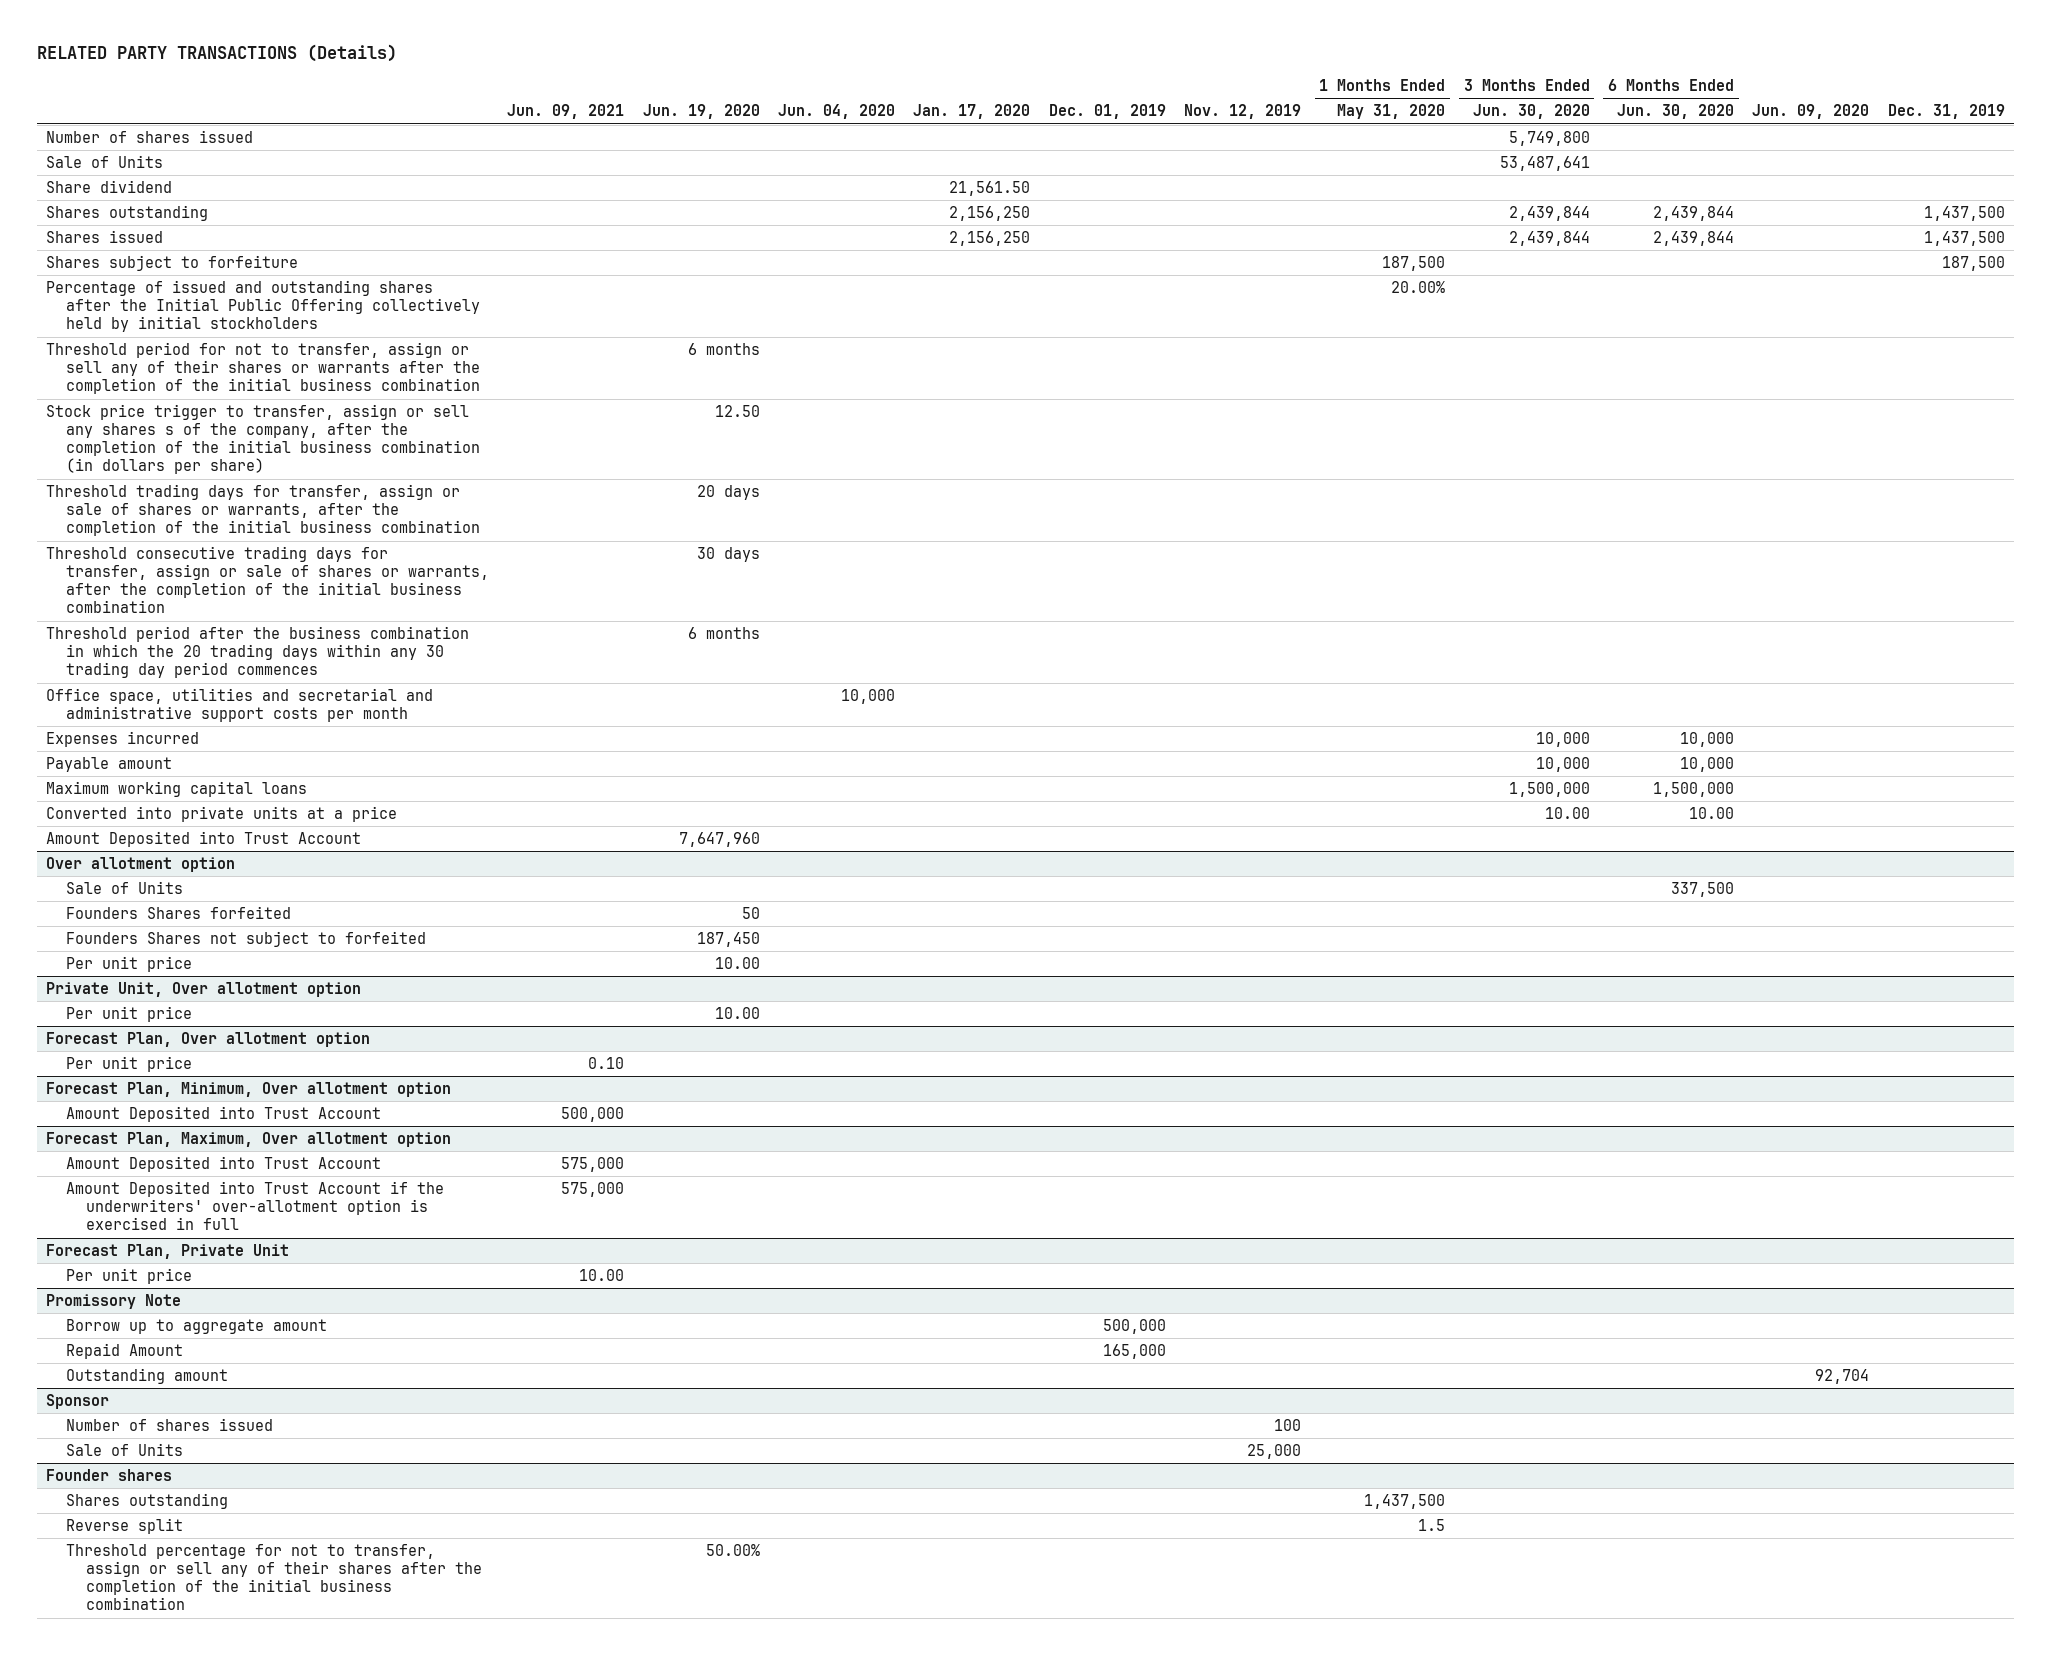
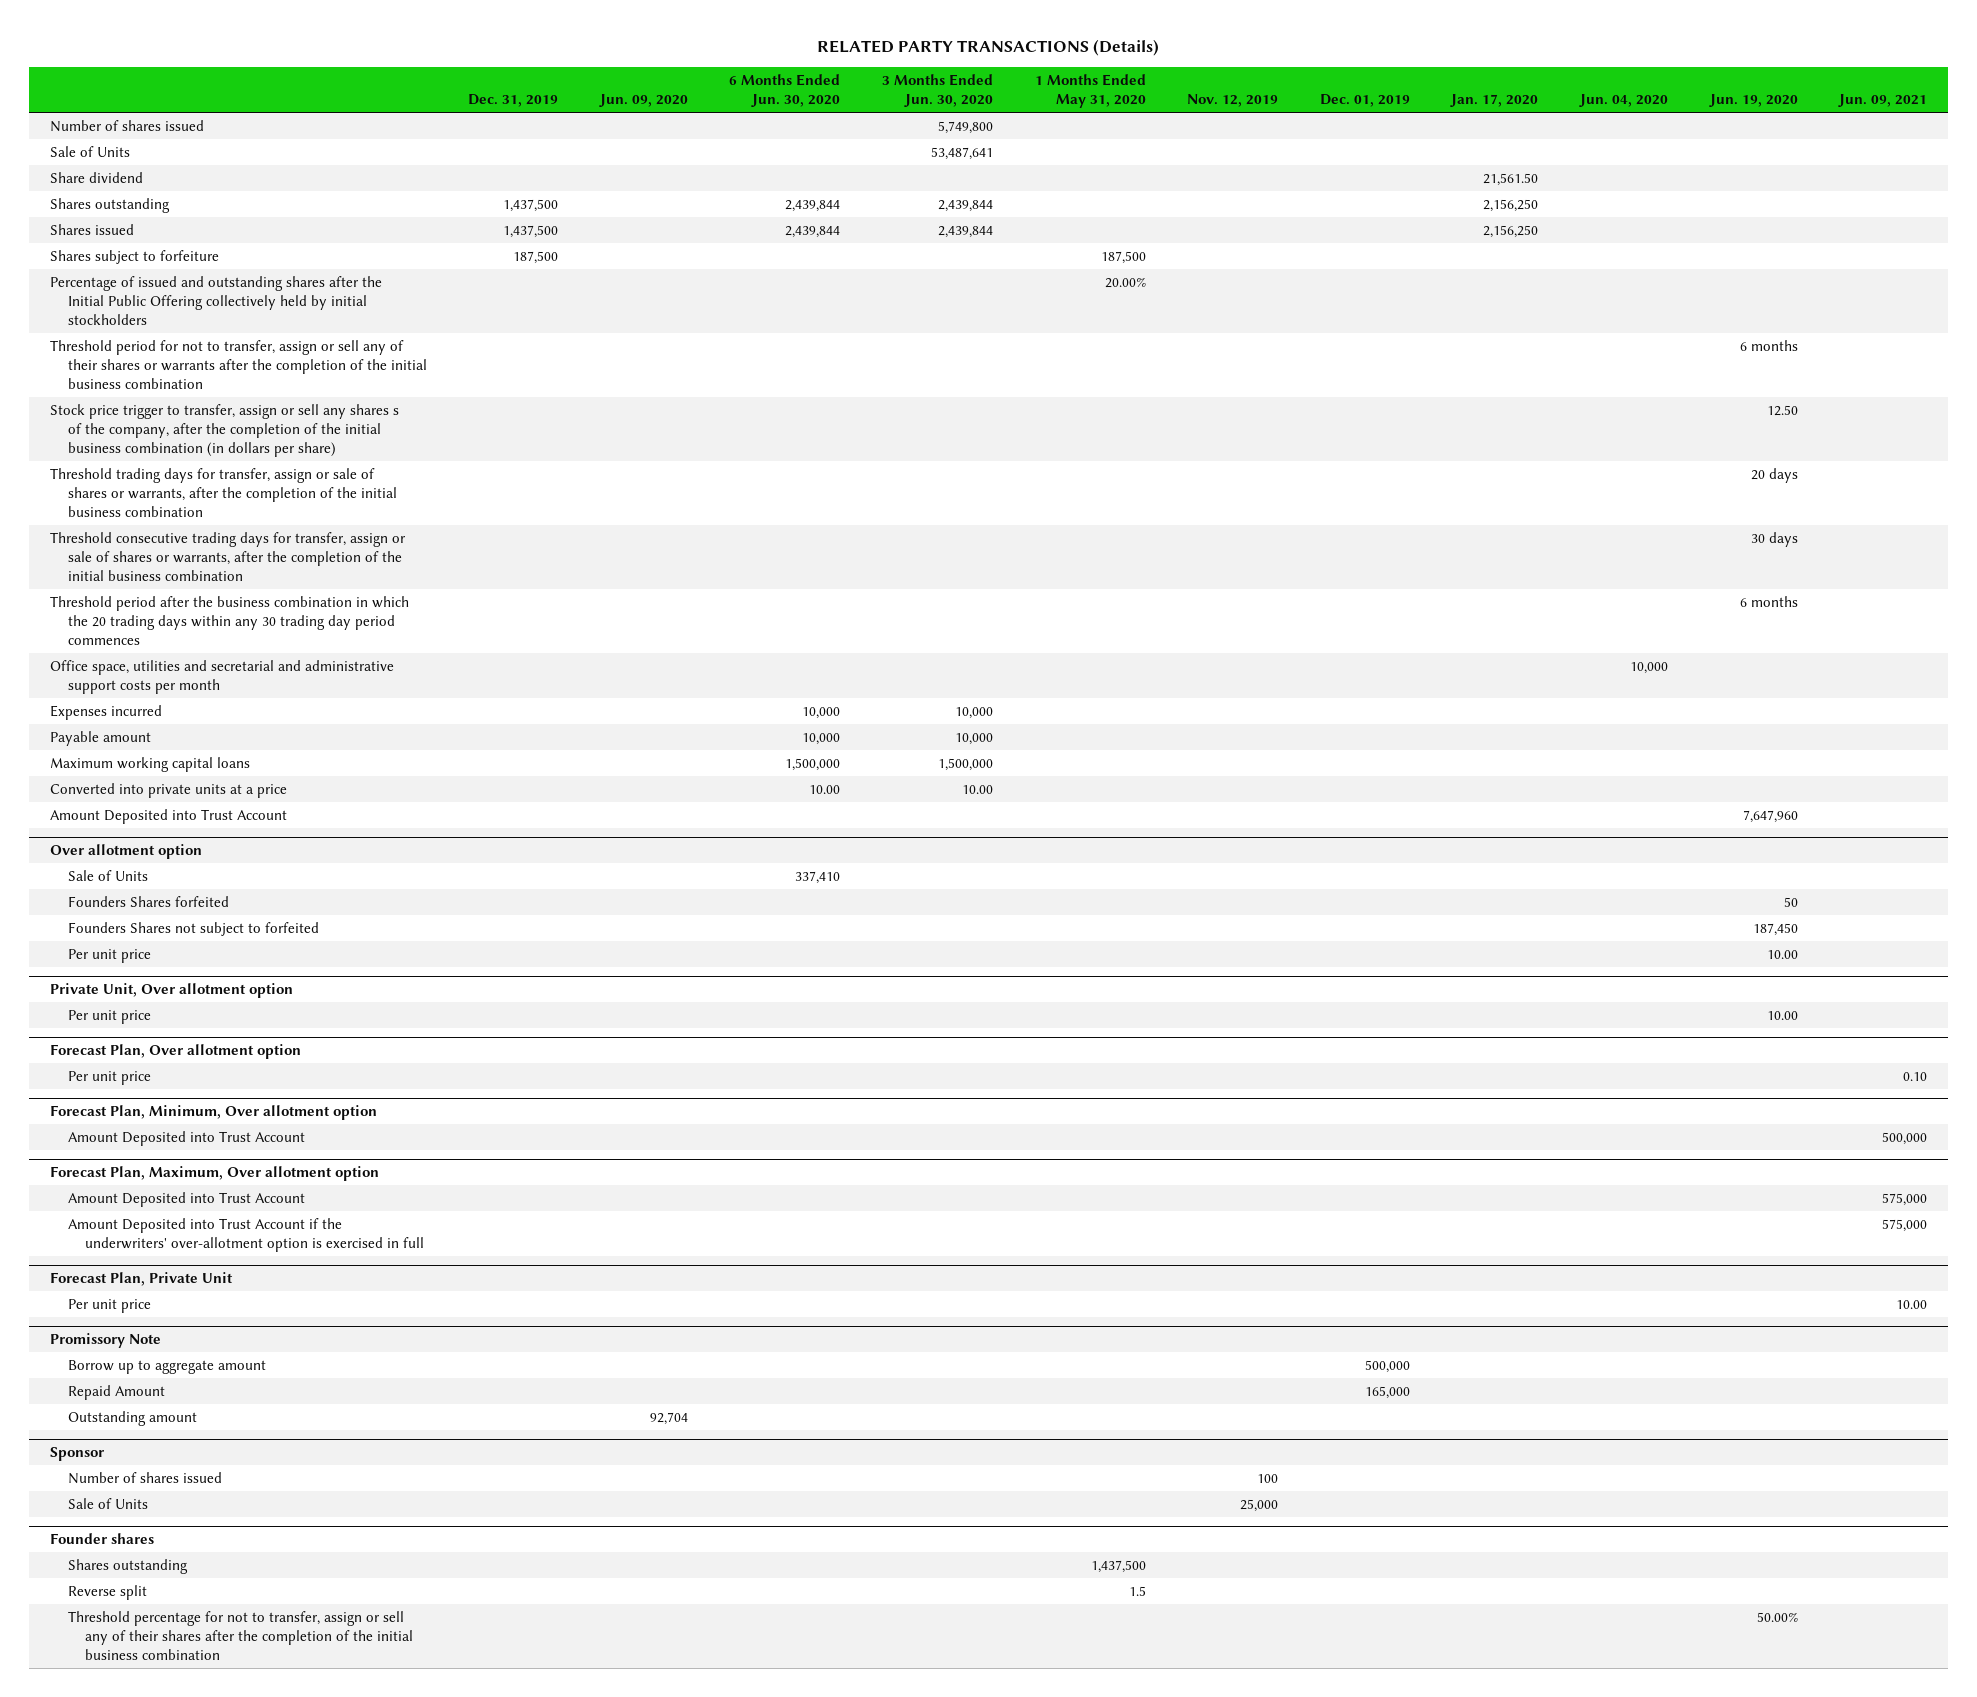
- | Jun. 09, 2021 | Jun. 19, 2020 | Jun. 04, 2020 | Jan. 17, 2020 | Dec. 01, 2019 | Nov. 12, 2019 | 1 Months Ended May 31, 2020 | 3 Months Ended Jun. 30, 2020 | 6 Months Ended Jun. 30, 2020 | Jun. 09, 2020 | Dec. 31, 2019
+ | Dec. 31, 2019 | Jun. 09, 2020 | 6 Months Ended Jun. 30, 2020 | 3 Months Ended Jun. 30, 2020 | 1 Months Ended May 31, 2020 | Nov. 12, 2019 | Dec. 01, 2019 | Jan. 17, 2020 | Jun. 04, 2020 | Jun. 19, 2020 | Jun. 09, 2021
@ Over allotment option
- Sale of Units | | | | | | | | | 337,500 | |
+ Sale of Units | | | 337,410 | | | | | | | |

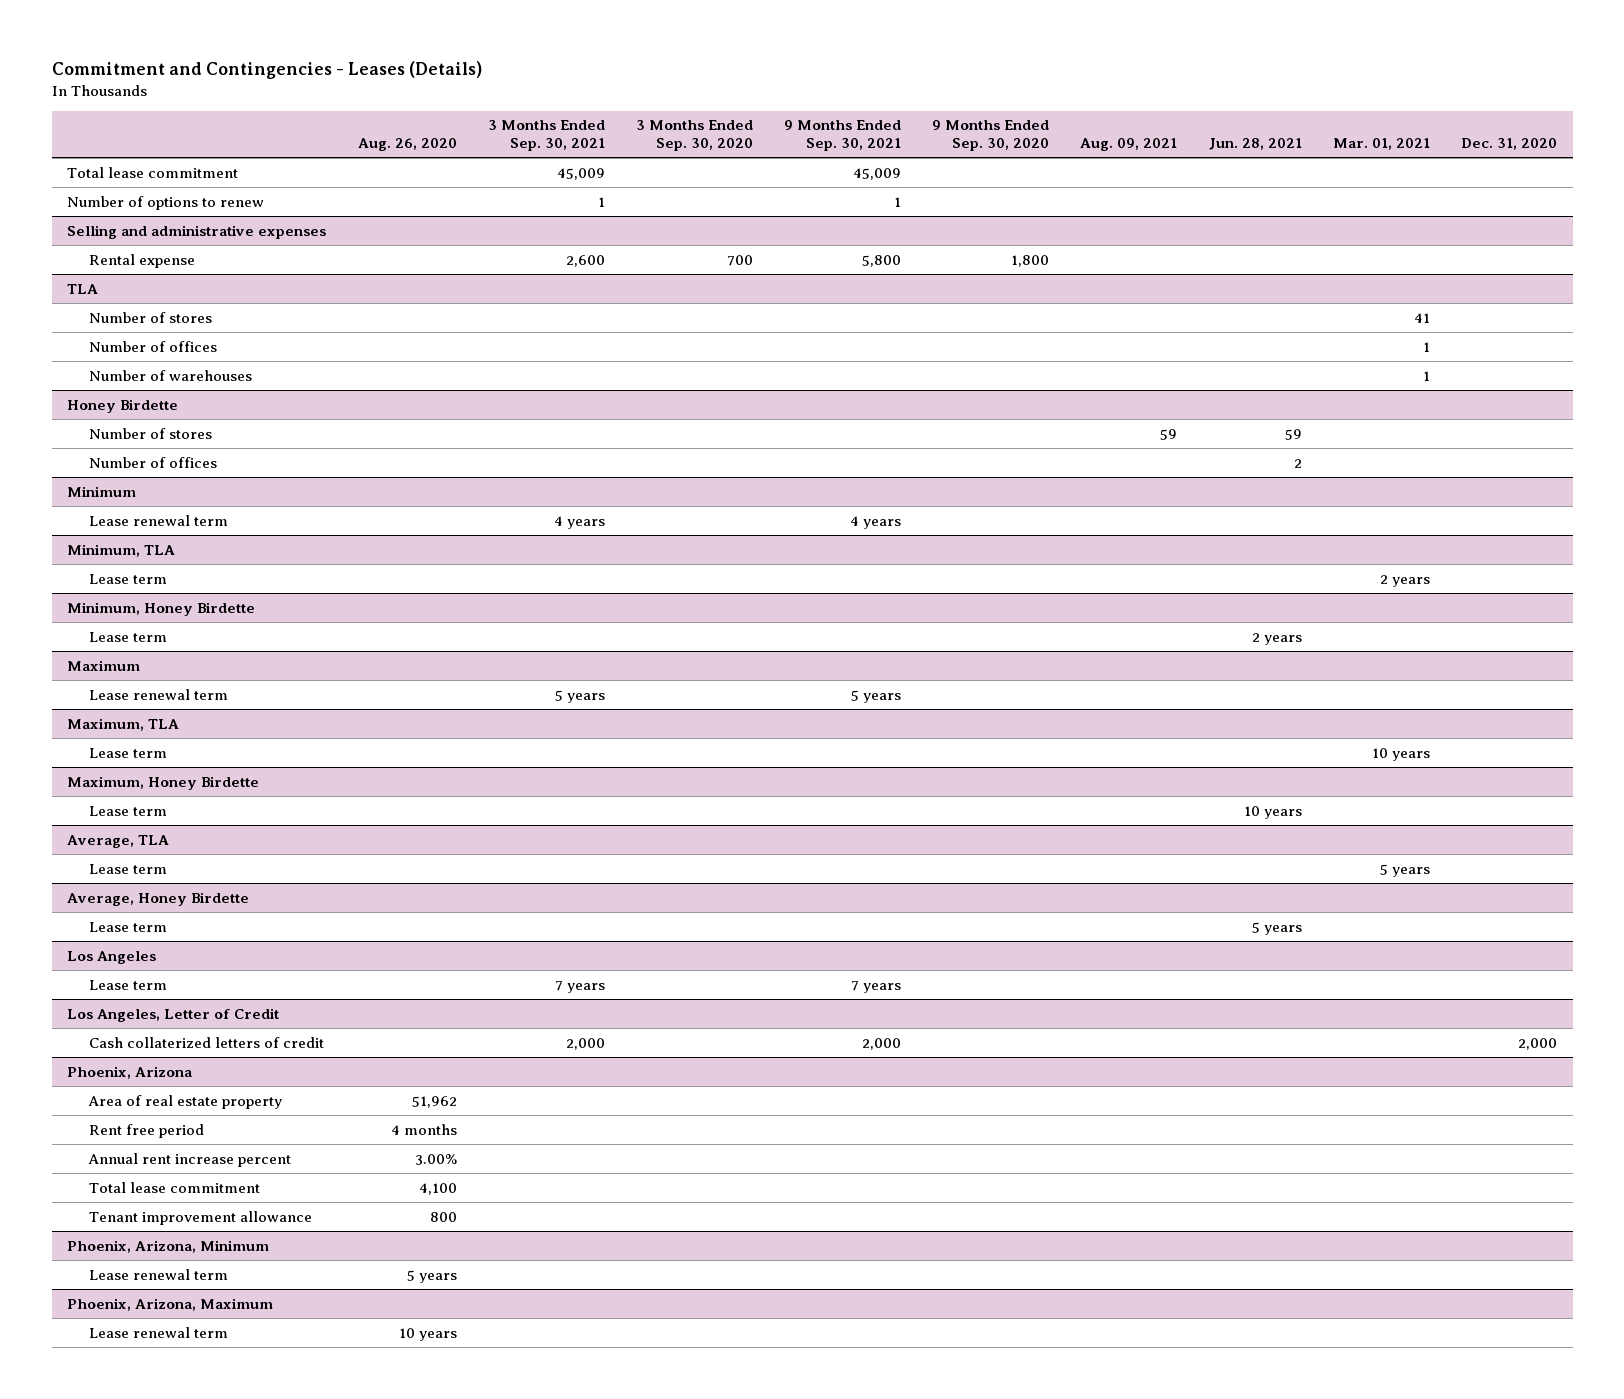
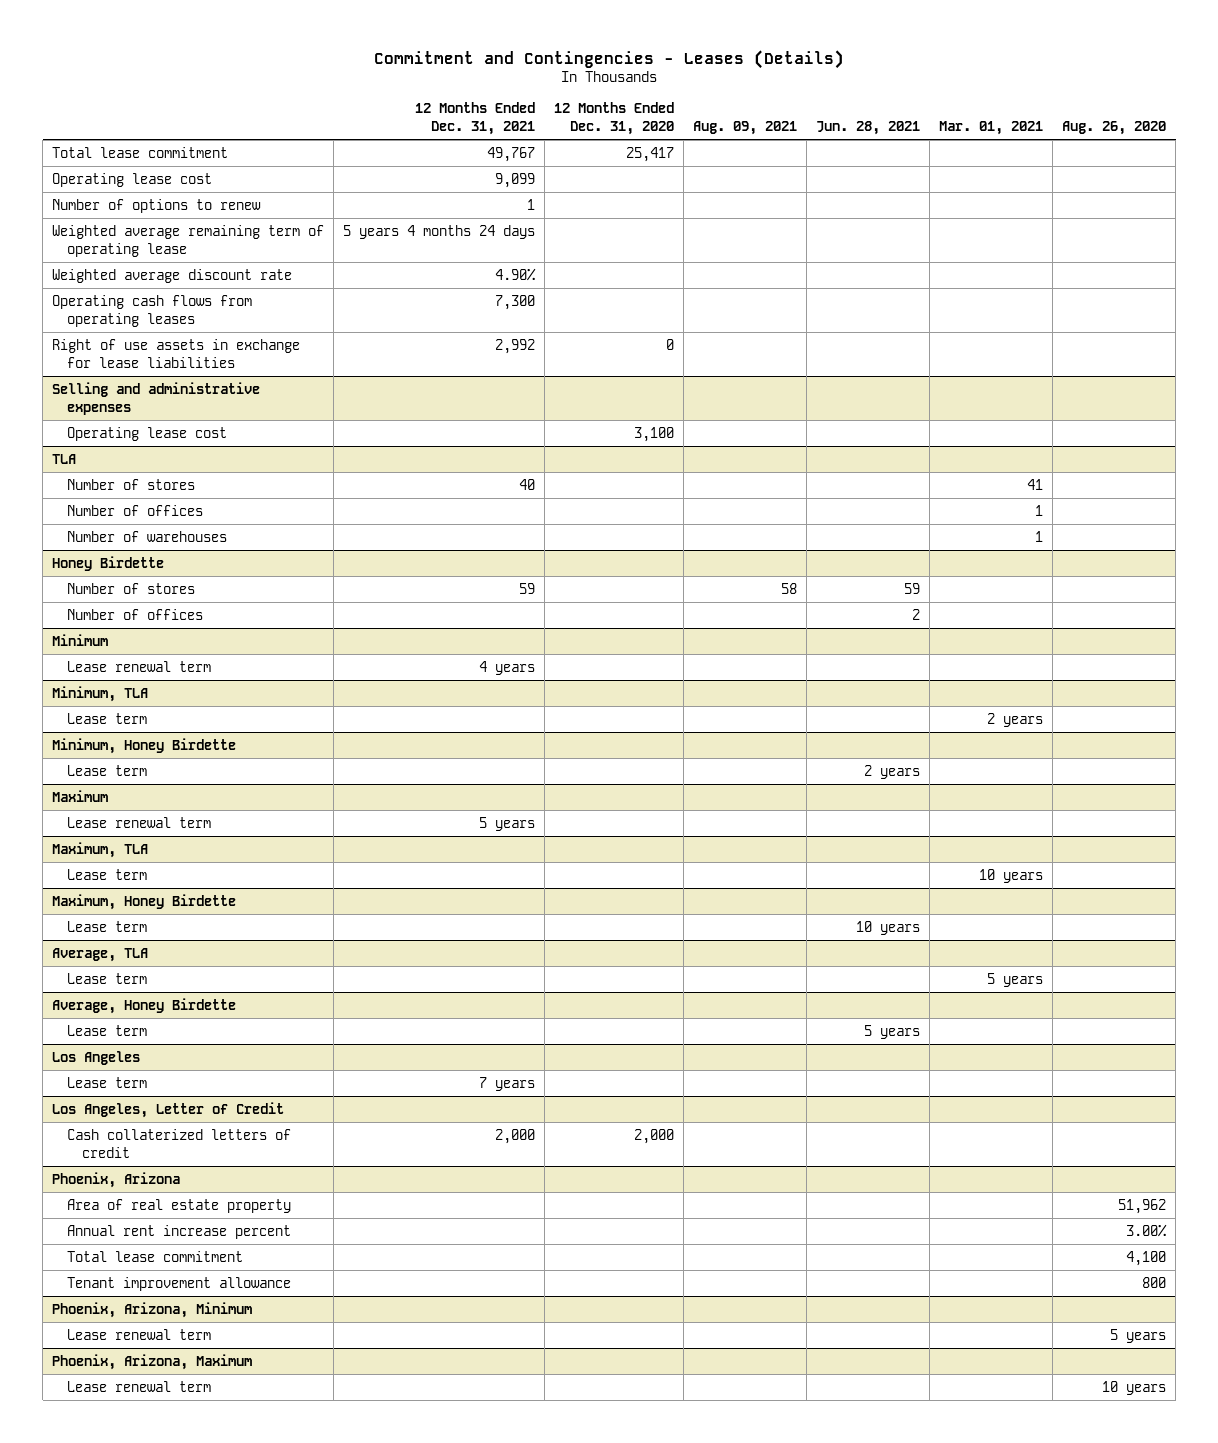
- | Aug. 26, 2020 | 3 Months Ended Sep. 30, 2021 | 3 Months Ended Sep. 30, 2020 | 9 Months Ended Sep. 30, 2021 | 9 Months Ended Sep. 30, 2020 | Aug. 09, 2021 | Jun. 28, 2021 | Mar. 01, 2021 | Dec. 31, 2020
+ | 12 Months Ended Dec. 31, 2021 | 12 Months Ended Dec. 31, 2020 | Aug. 09, 2021 | Jun. 28, 2021 | Mar. 01, 2021 | Aug. 26, 2020
+ Operating lease cost | 9,099 | | | | |
+ Weighted average remaining term of operating lease | 5 years 4 months 24 days | | | | |
+ Weighted average discount rate | 4.90% | | | | |
+ Operating cash flows from operating leases | 7,300 | | | | |
+ Right of use assets in exchange for lease liabilities | 2,992 | 0 | | | |
@ Selling and administrative expenses
- Rental expense | | 2,600 | 700 | 5,800 | 1,800 | | | |
+ Operating lease cost | | 3,100 | | | |
@ Honey Birdette
- Number of stores | | | | | | 59 | 59 | |
+ Number of stores | 59 | | 58 | 59 | |
@ Phoenix, Arizona
- Rent free period | 4 months | | | | | | | |

